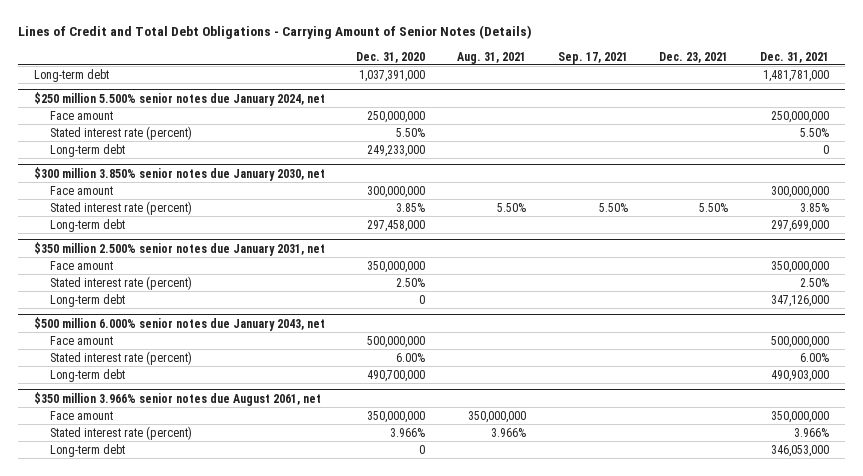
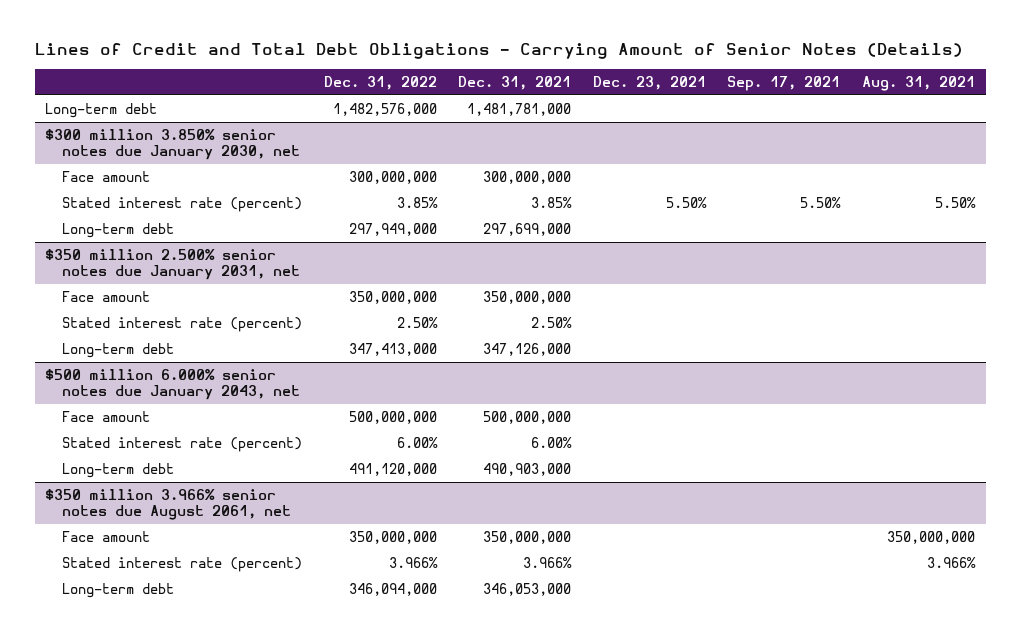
- | Dec. 31, 2020 | Aug. 31, 2021 | Sep. 17, 2021 | Dec. 23, 2021 | Dec. 31, 2021
+ | Dec. 31, 2022 | Dec. 31, 2021 | Dec. 23, 2021 | Sep. 17, 2021 | Aug. 31, 2021
- $250 million 5.500% senior notes due January 2024, net
- Face amount | 250,000,000 | | | | 250,000,000
- Stated interest rate (percent) | 5.50% | | | | 5.50%
- Long-term debt | 249,233,000 | | | | 0

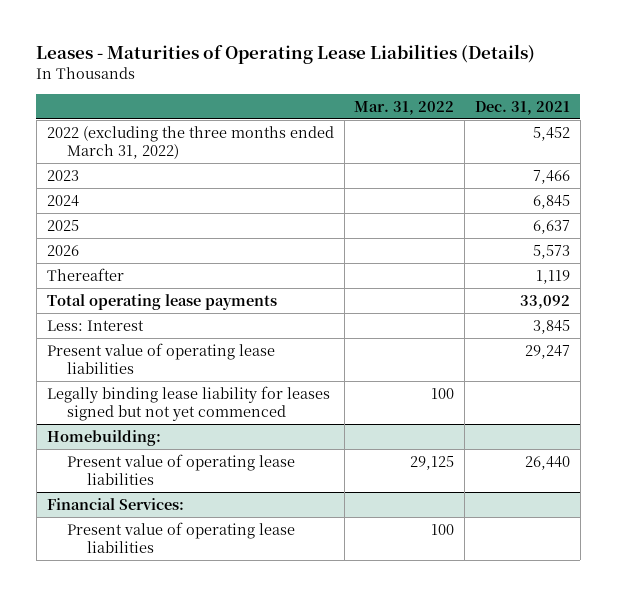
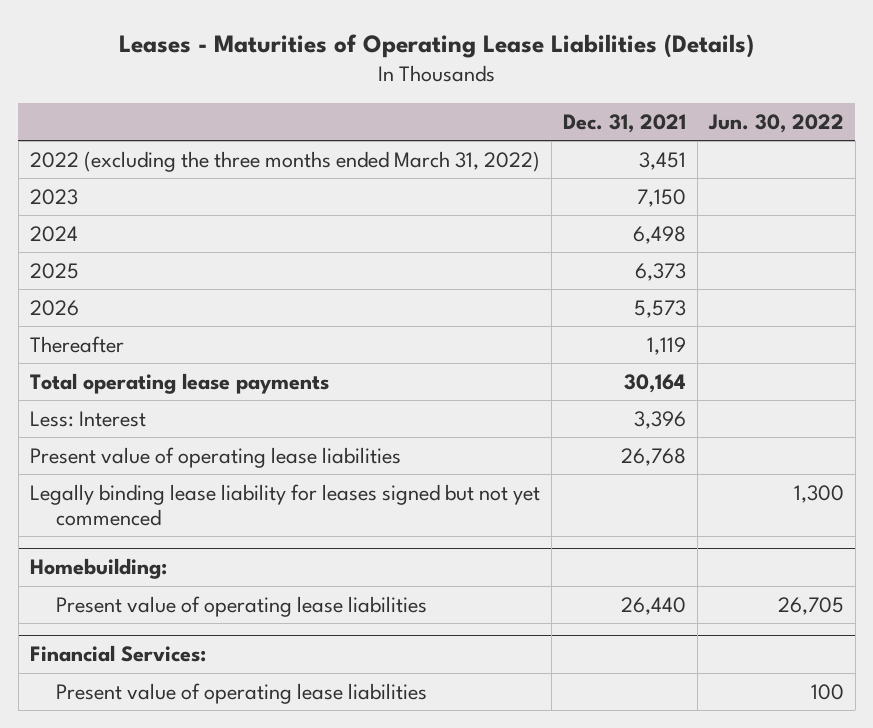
- | Mar. 31, 2022 | Dec. 31, 2021
+ | Dec. 31, 2021 | Jun. 30, 2022
- 2022 (excluding the three months ended March 31, 2022) | | 5,452
- 2023 | | 7,466
- 2024 | | 6,845
- 2025 | | 6,637
+ 2022 (excluding the three months ended March 31, 2022) | 3,451 |
+ 2023 | 7,150 |
+ 2024 | 6,498 |
+ 2025 | 6,373 |
- Total operating lease payments | | 33,092
- Less: Interest | | 3,845
- Present value of operating lease liabilities | | 29,247
+ Total operating lease payments | 30,164 |
+ Less: Interest | 3,396 |
+ Present value of operating lease liabilities | 26,768 |

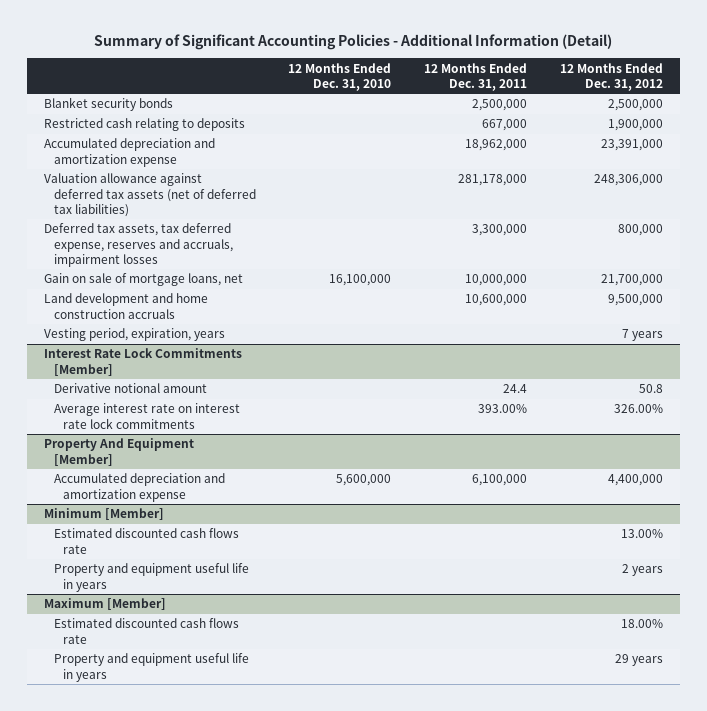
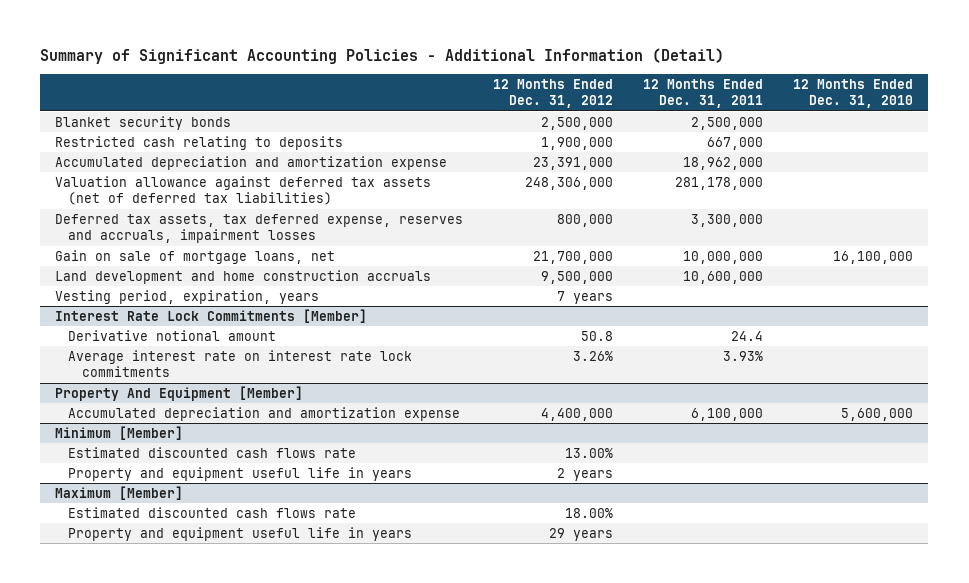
- | 12 Months Ended Dec. 31, 2010 | 12 Months Ended Dec. 31, 2011 | 12 Months Ended Dec. 31, 2012
+ | 12 Months Ended Dec. 31, 2012 | 12 Months Ended Dec. 31, 2011 | 12 Months Ended Dec. 31, 2010
@ Interest Rate Lock Commitments [Member]
- Average interest rate on interest rate lock commitments | | 393.00% | 326.00%
+ Average interest rate on interest rate lock commitments | 3.26% | 3.93% |

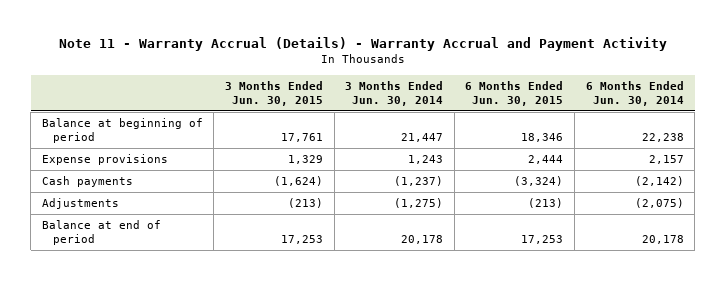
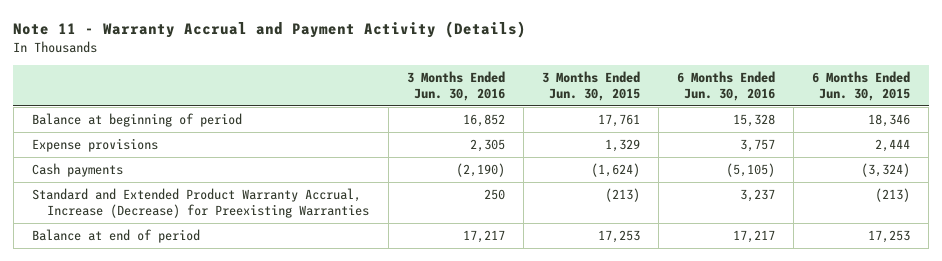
- Note 11 - Warranty Accrual (Details) - Warranty Accrual and Payment Activity
+ Note 11 - Warranty Accrual and Payment Activity (Details)
- | 3 Months Ended Jun. 30, 2015 | 3 Months Ended Jun. 30, 2014 | 6 Months Ended Jun. 30, 2015 | 6 Months Ended Jun. 30, 2014
+ | 3 Months Ended Jun. 30, 2016 | 3 Months Ended Jun. 30, 2015 | 6 Months Ended Jun. 30, 2016 | 6 Months Ended Jun. 30, 2015
- Adjustments | (213) | (1,275) | (213) | (2,075)
+ Standard and Extended Product Warranty Accrual, Increase (Decrease) for Preexisting Warranties | 250 | (213) | 3,237 | (213)

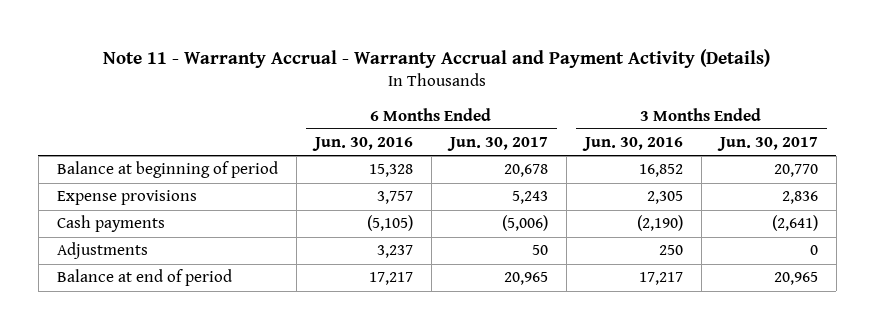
- Note 11 - Warranty Accrual and Payment Activity (Details)
+ Note 11 - Warranty Accrual - Warranty Accrual and Payment Activity (Details)
- | 3 Months Ended Jun. 30, 2016 | 3 Months Ended Jun. 30, 2015 | 6 Months Ended Jun. 30, 2016 | 6 Months Ended Jun. 30, 2015
+ | 6 Months Ended Jun. 30, 2016 | 6 Months Ended Jun. 30, 2017 | 3 Months Ended Jun. 30, 2016 | 3 Months Ended Jun. 30, 2017
- Standard and Extended Product Warranty Accrual, Increase (Decrease) for Preexisting Warranties | 250 | (213) | 3,237 | (213)
+ Adjustments | 3,237 | 50 | 250 | 0

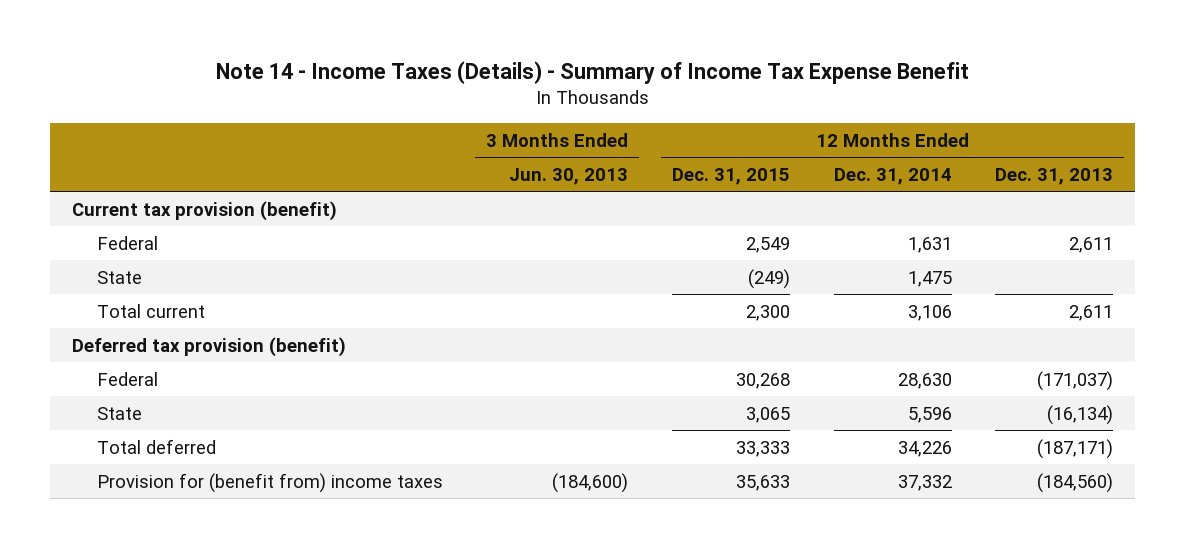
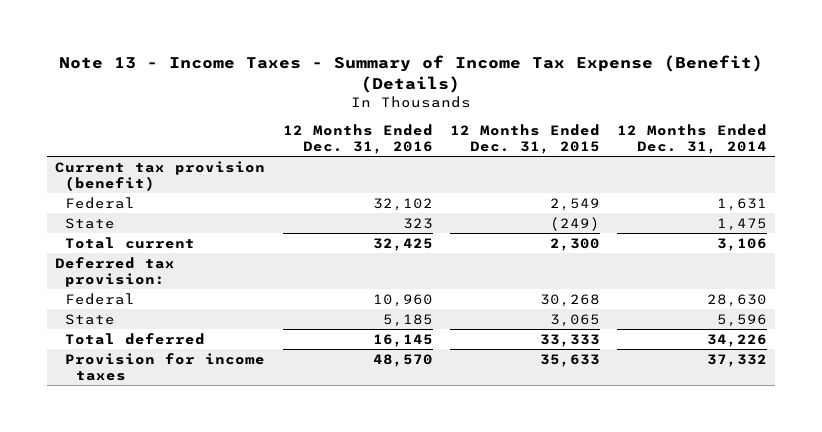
- Note 14 - Income Taxes (Details) - Summary of Income Tax Expense Benefit
+ Note 13 - Income Taxes - Summary of Income Tax Expense (Benefit) (Details)
- | 3 Months Ended Jun. 30, 2013 | 12 Months Ended Dec. 31, 2015 | 12 Months Ended Dec. 31, 2014 | 12 Months Ended Dec. 31, 2013
+ | 12 Months Ended Dec. 31, 2016 | 12 Months Ended Dec. 31, 2015 | 12 Months Ended Dec. 31, 2014
- Deferred tax provision (benefit)
+ Deferred tax provision:
- Provision for (benefit from) income taxes | (184,600) | 35,633 | 37,332 | (184,560)
+ Provision for income taxes | 48,570 | 35,633 | 37,332

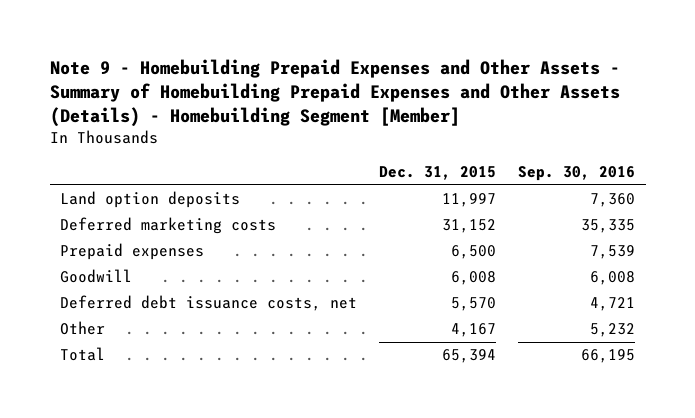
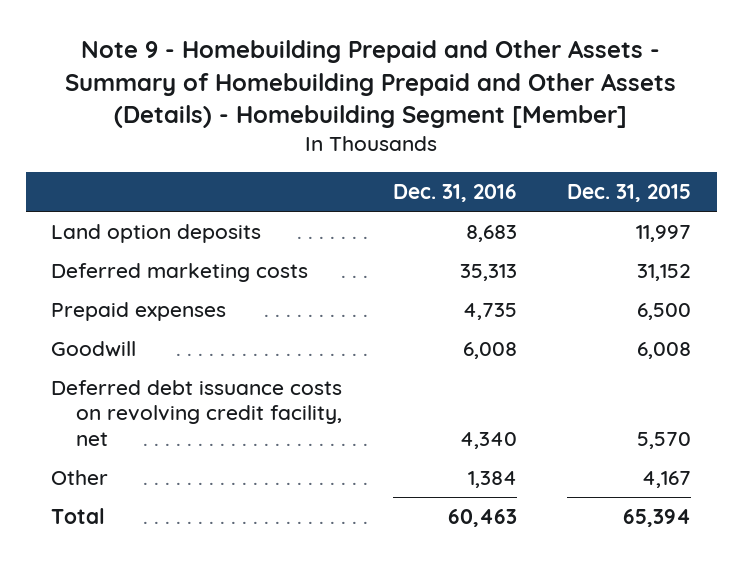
- Note 9 - Homebuilding Prepaid Expenses and Other Assets - Summary of Homebuilding Prepaid Expenses and Other Assets (Details) - Homebuilding Segment [Member]
+ Note 9 - Homebuilding Prepaid and Other Assets - Summary of Homebuilding Prepaid and Other Assets (Details) - Homebuilding Segment [Member]
- | Dec. 31, 2015 | Sep. 30, 2016
+ | Dec. 31, 2016 | Dec. 31, 2015
- Deferred debt issuance costs, net | 5,570 | 4,721
+ Deferred debt issuance costs on revolving credit facility, net | 4,340 | 5,570

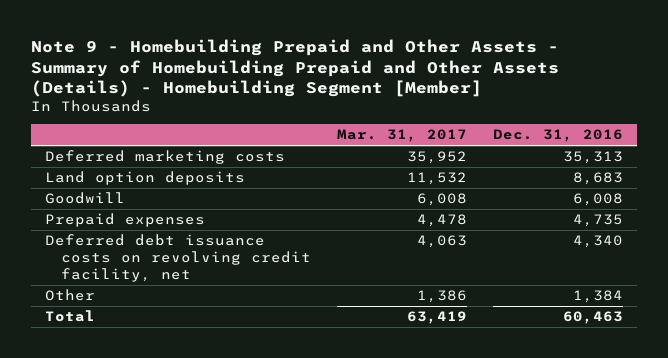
- | Dec. 31, 2016 | Dec. 31, 2015
+ | Mar. 31, 2017 | Dec. 31, 2016
moved down: Land option deposits | 11,532 | 8,683
moved down: Prepaid expenses | 4,478 | 4,735

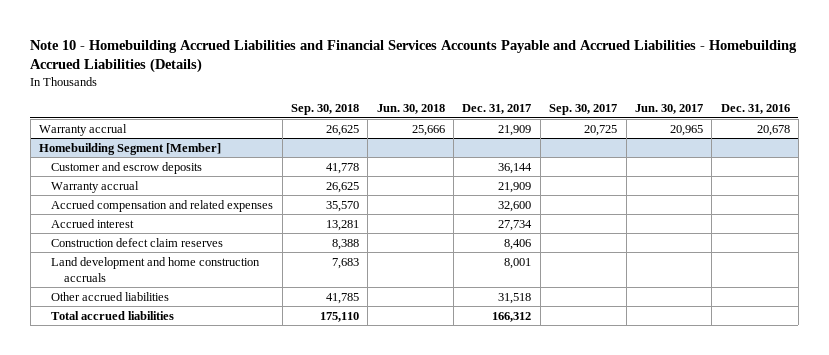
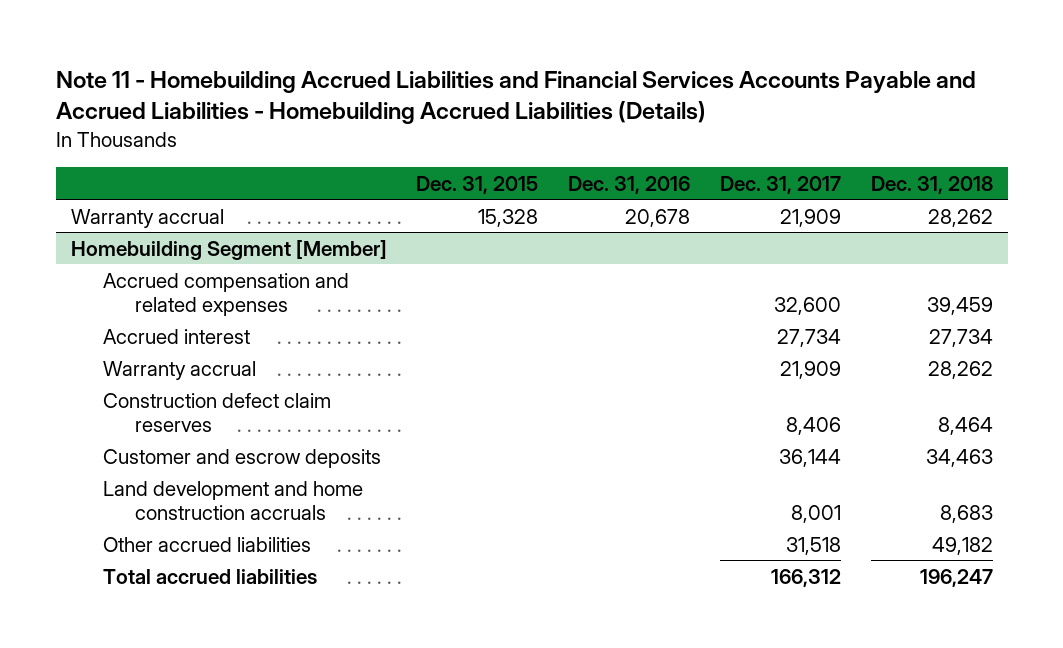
- Note 10 - Homebuilding Accrued Liabilities and Financial Services Accounts Payable and Accrued Liabilities - Homebuilding Accrued Liabilities (Details)
+ Note 11 - Homebuilding Accrued Liabilities and Financial Services Accounts Payable and Accrued Liabilities - Homebuilding Accrued Liabilities (Details)
- | Sep. 30, 2018 | Jun. 30, 2018 | Dec. 31, 2017 | Sep. 30, 2017 | Jun. 30, 2017 | Dec. 31, 2016
+ | Dec. 31, 2015 | Dec. 31, 2016 | Dec. 31, 2017 | Dec. 31, 2018
@ Homebuilding Segment [Member]
moved down: Warranty accrual | | | 21,909 | 28,262
moved down: Customer and escrow deposits | | | 36,144 | 34,463

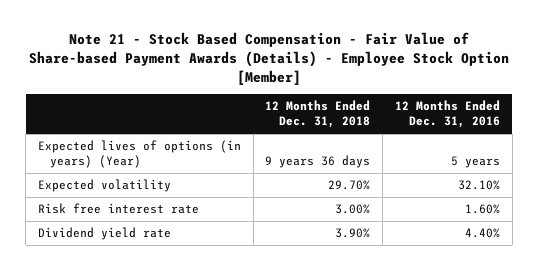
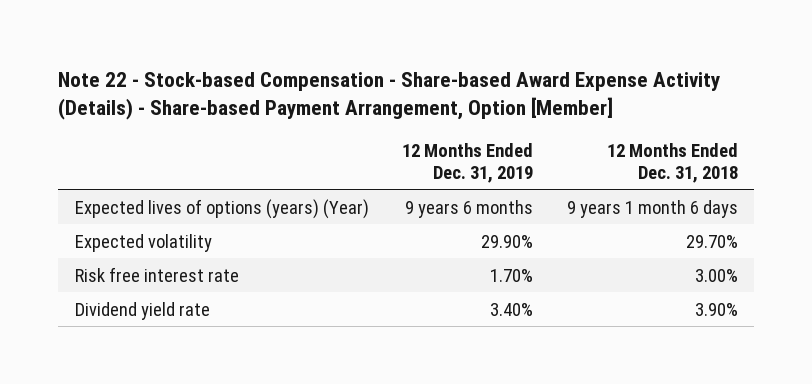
- Note 21 - Stock Based Compensation - Fair Value of Share-based Payment Awards (Details) - Employee Stock Option [Member]
+ Note 22 - Stock-based Compensation - Share-based Award Expense Activity (Details) - Share-based Payment Arrangement, Option [Member]
- | 12 Months Ended Dec. 31, 2018 | 12 Months Ended Dec. 31, 2016
+ | 12 Months Ended Dec. 31, 2019 | 12 Months Ended Dec. 31, 2018
- Expected lives of options (in years) (Year) | 9 years 36 days | 5 years
+ Expected lives of options (years) (Year) | 9 years 6 months | 9 years 1 month 6 days

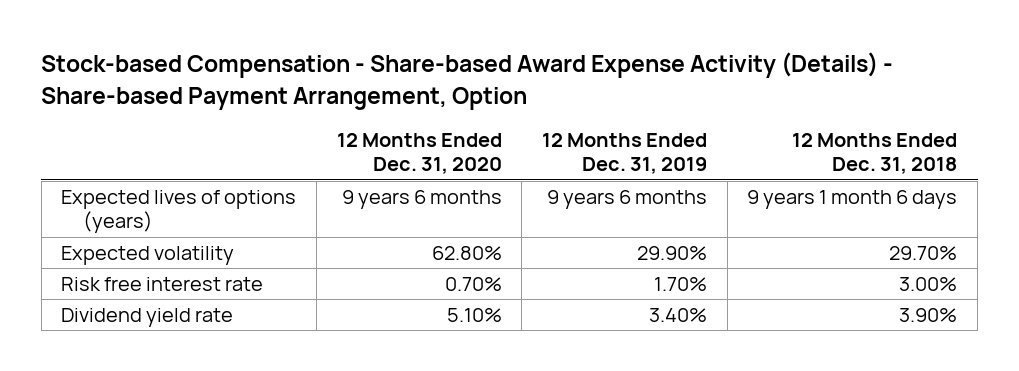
- Note 22 - Stock-based Compensation - Share-based Award Expense Activity (Details) - Share-based Payment Arrangement, Option [Member]
+ Stock-based Compensation - Share-based Award Expense Activity (Details) - Share-based Payment Arrangement, Option
- | 12 Months Ended Dec. 31, 2019 | 12 Months Ended Dec. 31, 2018
+ | 12 Months Ended Dec. 31, 2020 | 12 Months Ended Dec. 31, 2019 | 12 Months Ended Dec. 31, 2018
- Expected lives of options (years) (Year) | 9 years 6 months | 9 years 1 month 6 days
+ Expected lives of options (years) | 9 years 6 months | 9 years 6 months | 9 years 1 month 6 days

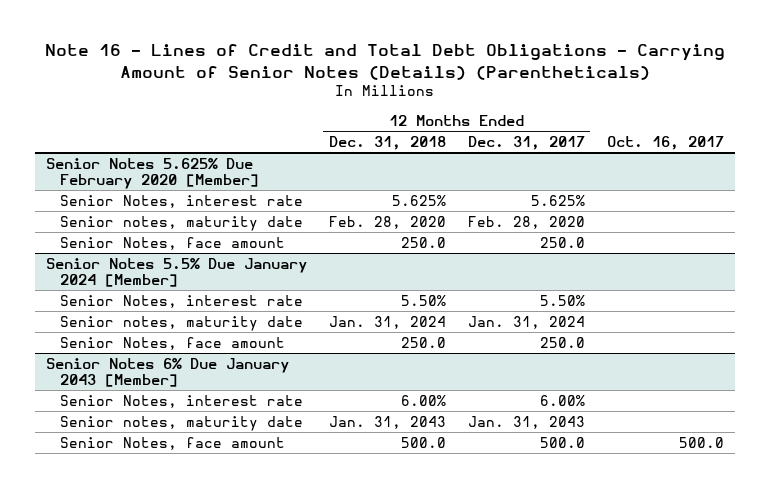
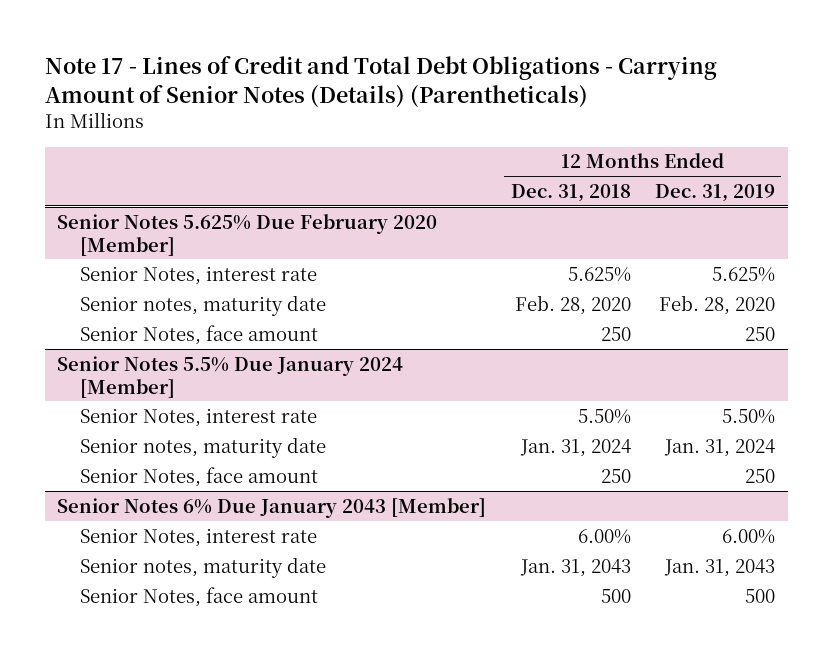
- Note 16 - Lines of Credit and Total Debt Obligations - Carrying Amount of Senior Notes (Details) (Parentheticals)
+ Note 17 - Lines of Credit and Total Debt Obligations - Carrying Amount of Senior Notes (Details) (Parentheticals)
- | 12 Months Ended Dec. 31, 2018 | 12 Months Ended Dec. 31, 2017 | Oct. 16, 2017
+ | 12 Months Ended Dec. 31, 2018 | 12 Months Ended Dec. 31, 2019
@ Senior Notes 5.625% Due February 2020 [Member]
- Senior Notes, face amount | 250.0 | 250.0 |
+ Senior Notes, face amount | 250 | 250
@ Senior Notes 5.5% Due January 2024 [Member]
- Senior Notes, face amount | 250.0 | 250.0 |
+ Senior Notes, face amount | 250 | 250
@ Senior Notes 6% Due January 2043 [Member]
- Senior Notes, face amount | 500.0 | 500.0 | 500.0
+ Senior Notes, face amount | 500 | 500

